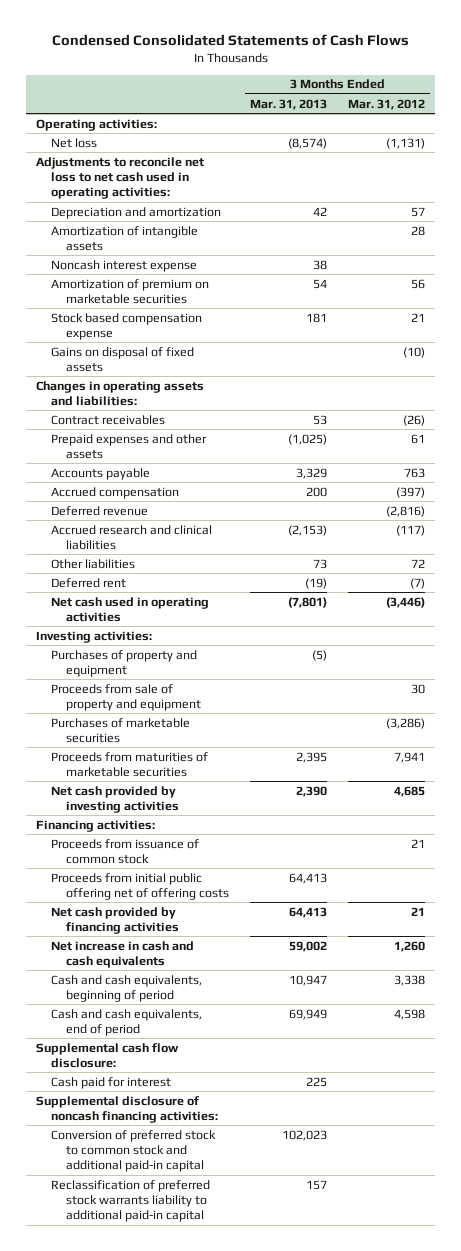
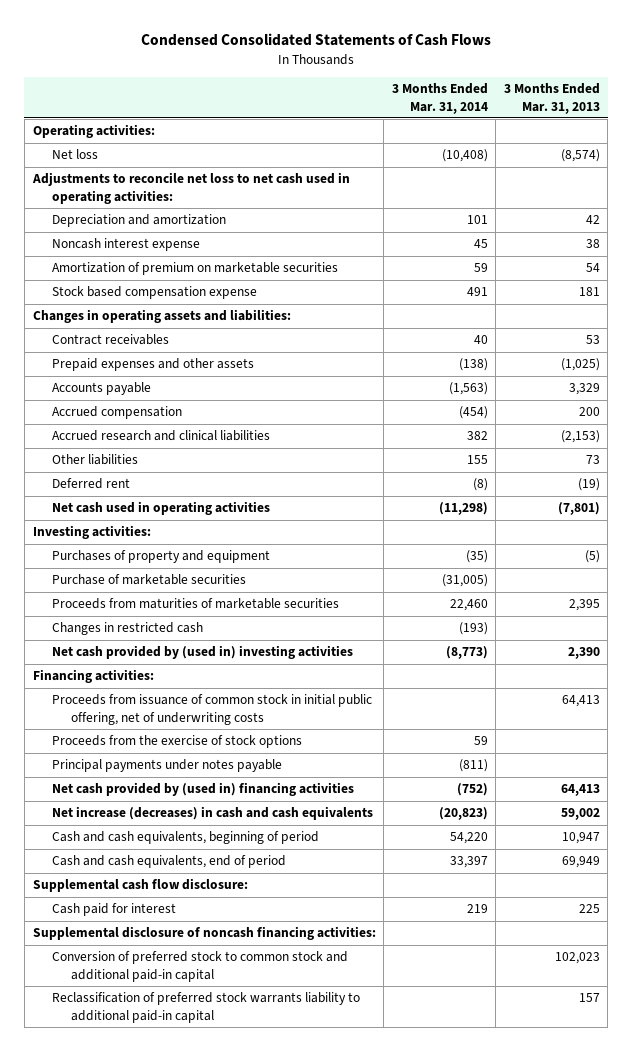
- | 3 Months Ended Mar. 31, 2013 | 3 Months Ended Mar. 31, 2012
+ | 3 Months Ended Mar. 31, 2014 | 3 Months Ended Mar. 31, 2013
- Amortization of intangible assets | | 28
- Gains on disposal of fixed assets | | (10)
- Deferred revenue | | (2,816)
- Proceeds from sale of property and equipment | | 30
- Purchases of marketable securities | | (3,286)
+ Purchase of marketable securities | (31,005) |
- Net cash provided by investing activities | 2,390 | 4,685
+ Changes in restricted cash | (193) |
+ Net cash provided by (used in) investing activities | (8,773) | 2,390
- Proceeds from issuance of common stock | | 21
- Proceeds from initial public offering net of offering costs | 64,413 |
- Net cash provided by financing activities | 64,413 | 21
- Net increase in cash and cash equivalents | 59,002 | 1,260
+ Proceeds from issuance of common stock in initial public offering, net of underwriting costs | | 64,413
+ Proceeds from the exercise of stock options | 59 |
+ Principal payments under notes payable | (811) |
+ Net cash provided by (used in) financing activities | (752) | 64,413
+ Net increase (decreases) in cash and cash equivalents | (20,823) | 59,002

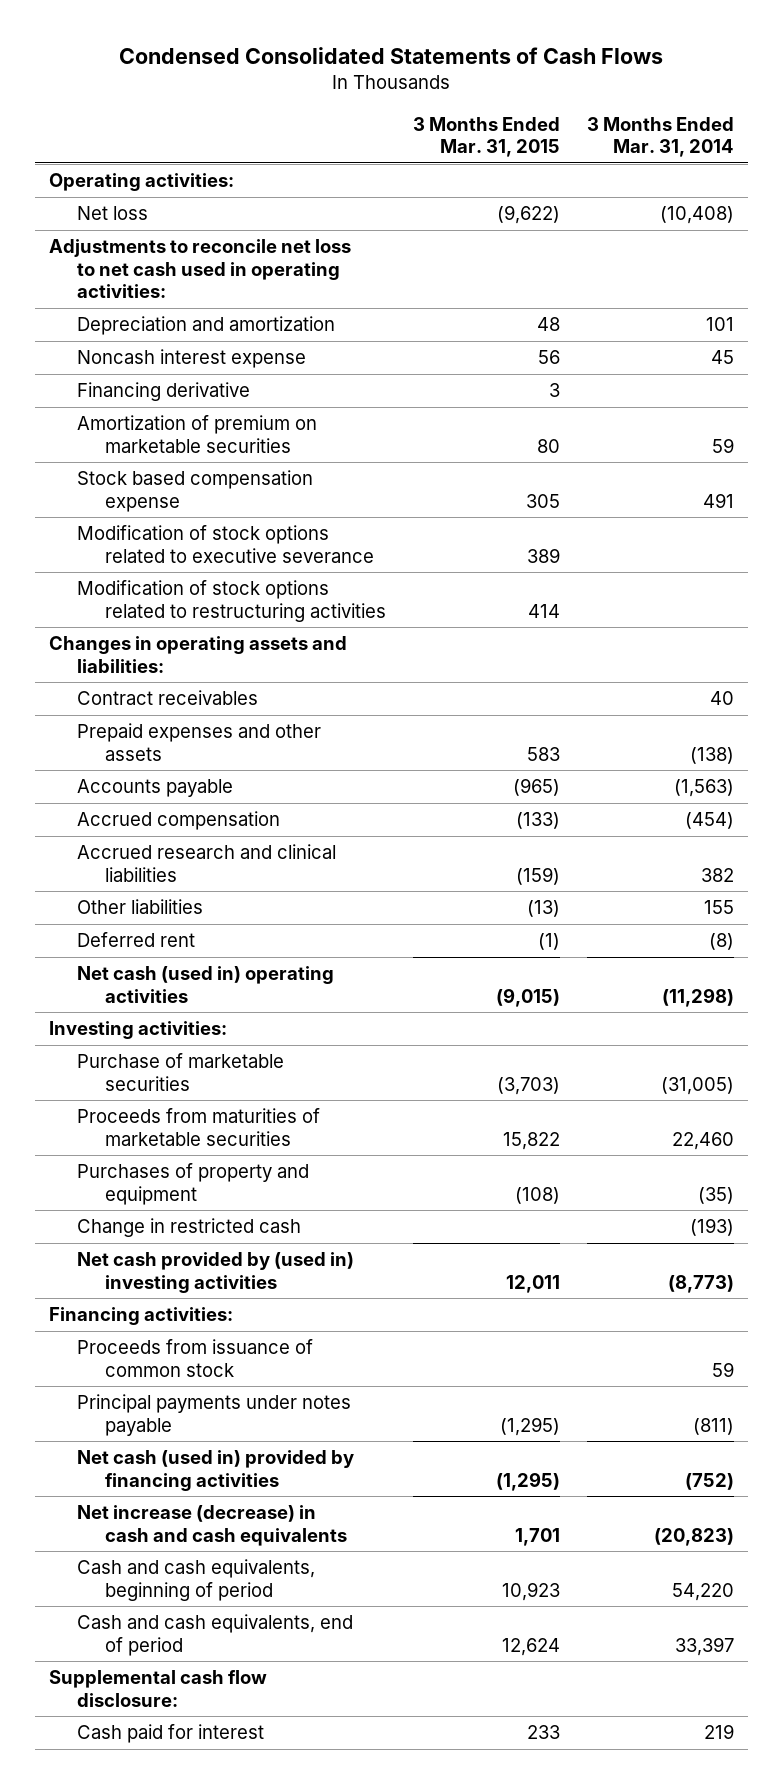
- | 3 Months Ended Mar. 31, 2014 | 3 Months Ended Mar. 31, 2013
+ | 3 Months Ended Mar. 31, 2015 | 3 Months Ended Mar. 31, 2014
+ Financing derivative | 3 |
+ Modification of stock options related to executive severance | 389 |
+ Modification of stock options related to restructuring activities | 414 |
- Net cash used in operating activities | (11,298) | (7,801)
+ Net cash (used in) operating activities | (9,015) | (11,298)
- Changes in restricted cash | (193) |
moved down: Purchases of property and equipment | (108) | (35)
+ Change in restricted cash | | (193)
- Proceeds from issuance of common stock in initial public offering, net of underwriting costs | | 64,413
- Proceeds from the exercise of stock options | 59 |
+ Proceeds from issuance of common stock | | 59
- Net cash provided by (used in) financing activities | (752) | 64,413
- Net increase (decreases) in cash and cash equivalents | (20,823) | 59,002
+ Net cash (used in) provided by financing activities | (1,295) | (752)
+ Net increase (decrease) in cash and cash equivalents | 1,701 | (20,823)
- Supplemental disclosure of noncash financing activities:
- Conversion of preferred stock to common stock and additional paid-in capital | | 102,023
- Reclassification of preferred stock warrants liability to additional paid-in capital | | 157

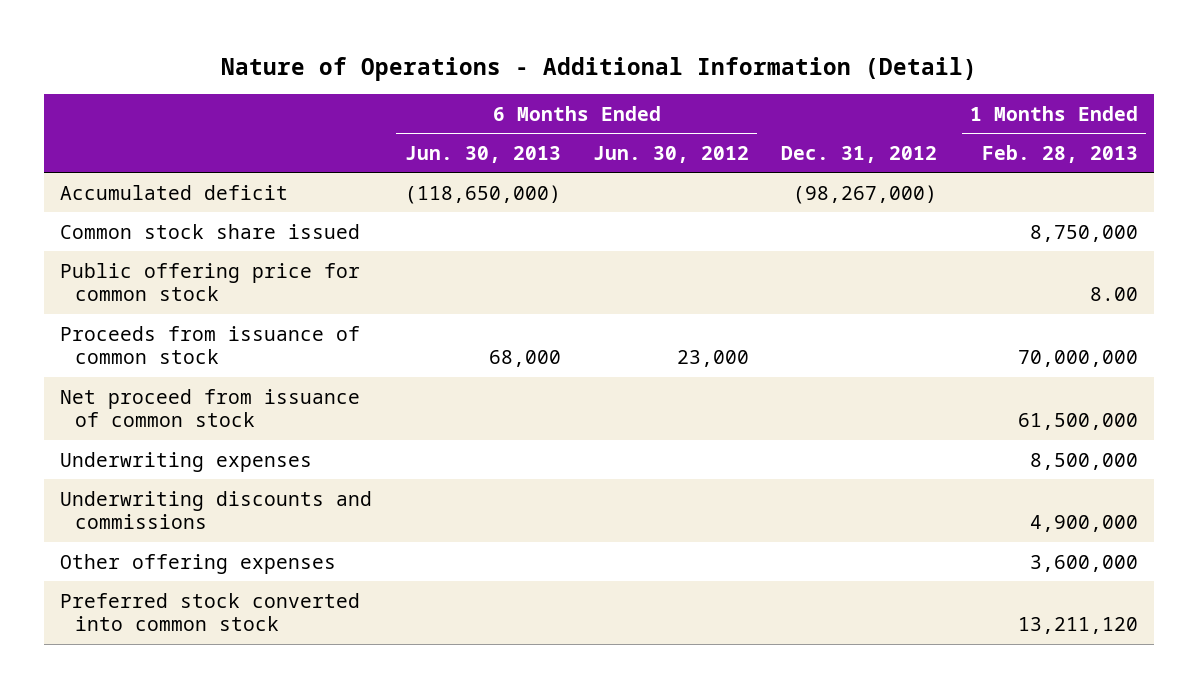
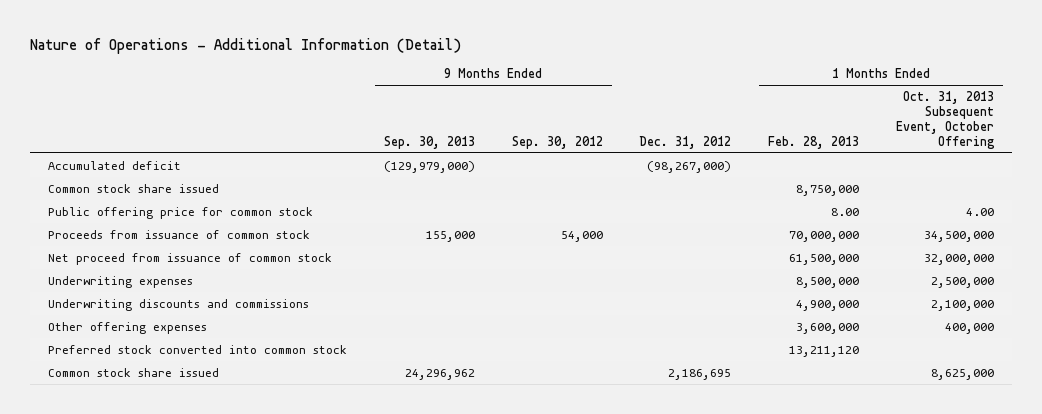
- | 6 Months Ended Jun. 30, 2013 | 6 Months Ended Jun. 30, 2012 | Dec. 31, 2012 | 1 Months Ended Feb. 28, 2013
+ | 9 Months Ended Sep. 30, 2013 | 9 Months Ended Sep. 30, 2012 | Dec. 31, 2012 | 1 Months Ended Feb. 28, 2013 | 1 Months Ended Oct. 31, 2013 Subsequent Event, October Offering
+ Common stock share issued | 24,296,962 | | 2,186,695 | | 8,625,000

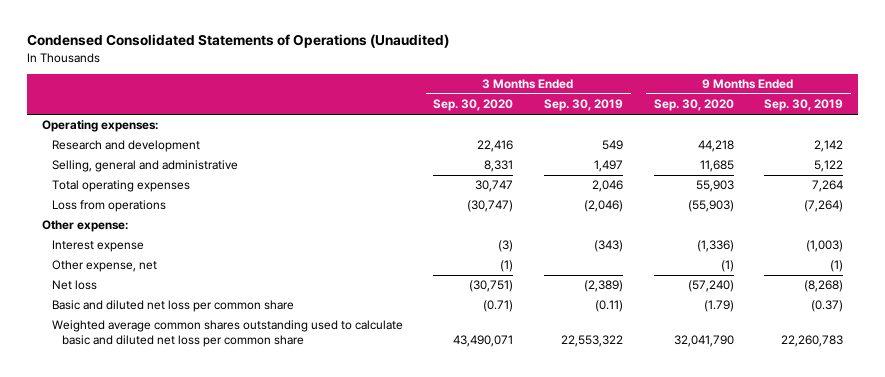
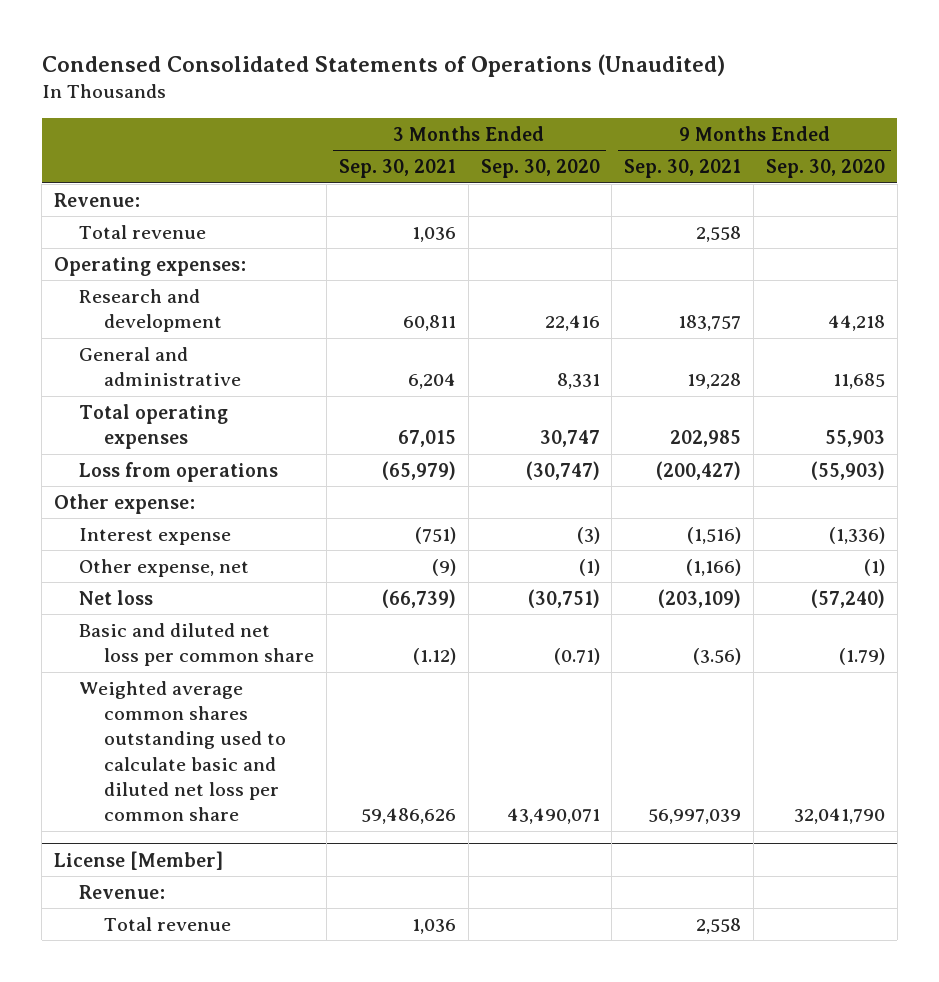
- | 3 Months Ended Sep. 30, 2020 | 3 Months Ended Sep. 30, 2019 | 9 Months Ended Sep. 30, 2020 | 9 Months Ended Sep. 30, 2019
+ | 3 Months Ended Sep. 30, 2021 | 3 Months Ended Sep. 30, 2020 | 9 Months Ended Sep. 30, 2021 | 9 Months Ended Sep. 30, 2020
+ Revenue:
+ Total revenue | 1,036 | | 2,558 |
- Selling, general and administrative | 8,331 | 1,497 | 11,685 | 5,122
+ General and administrative | 6,204 | 8,331 | 19,228 | 11,685
+ License [Member]
+ Revenue:
+ Total revenue | 1,036 | | 2,558 |

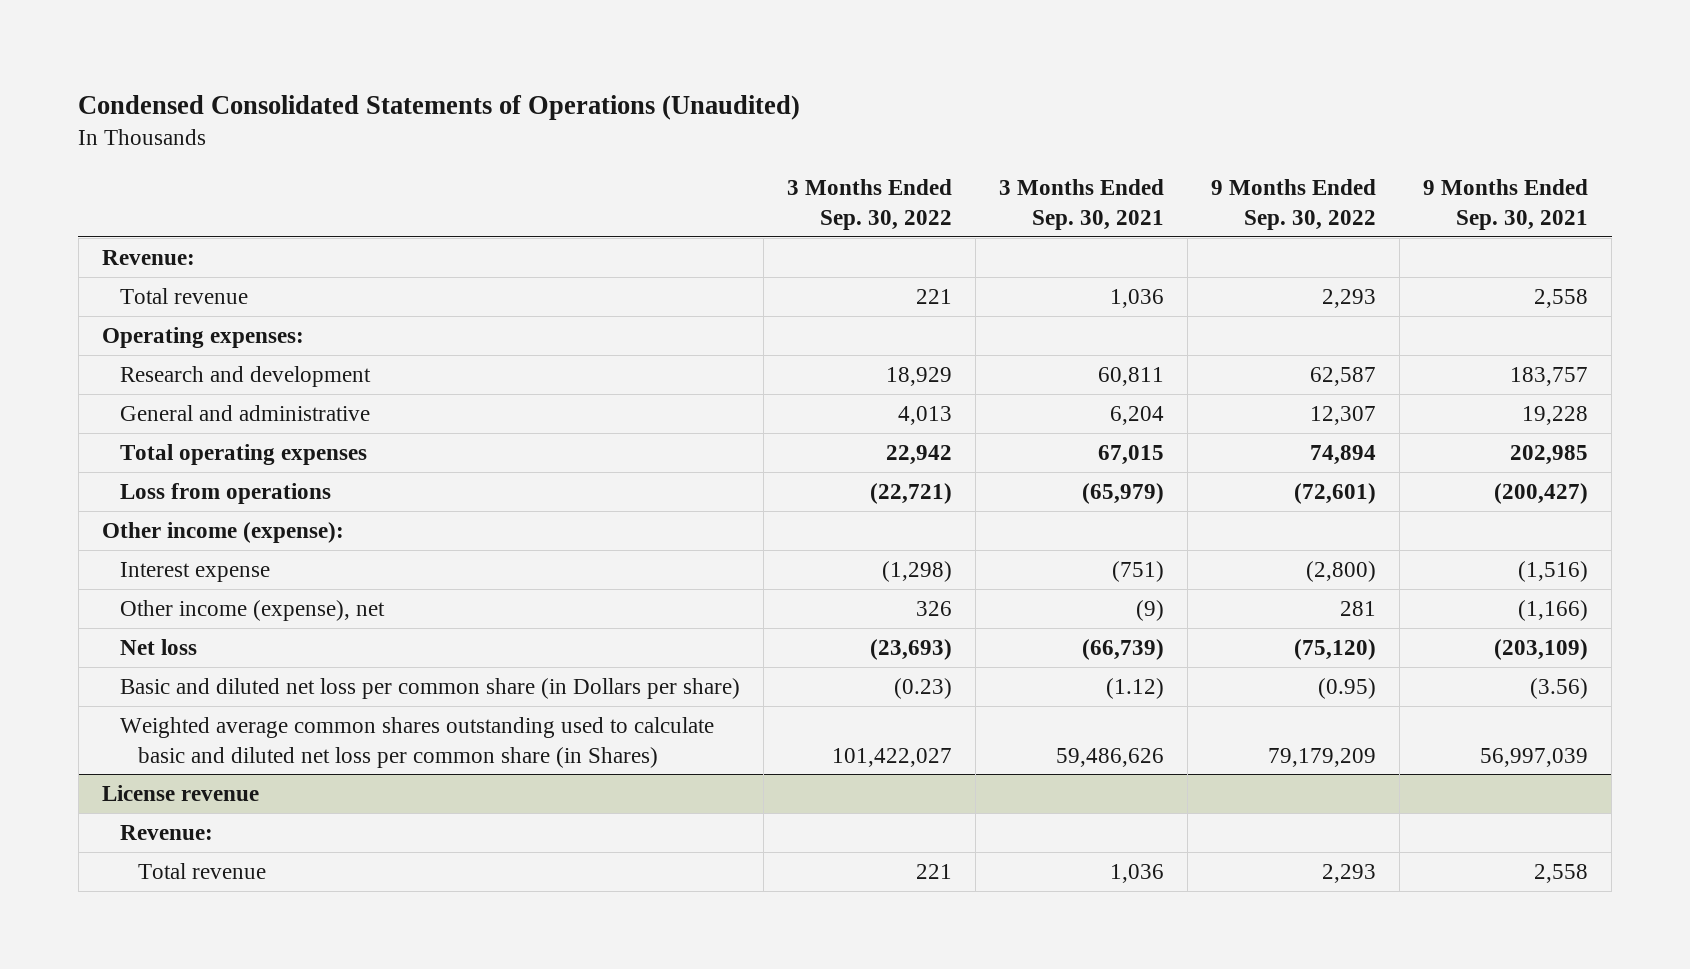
- | 3 Months Ended Sep. 30, 2021 | 3 Months Ended Sep. 30, 2020 | 9 Months Ended Sep. 30, 2021 | 9 Months Ended Sep. 30, 2020
+ | 3 Months Ended Sep. 30, 2022 | 3 Months Ended Sep. 30, 2021 | 9 Months Ended Sep. 30, 2022 | 9 Months Ended Sep. 30, 2021
- Other expense:
+ Other income (expense):
- Other expense, net | (9) | (1) | (1,166) | (1)
+ Other income (expense), net | 326 | (9) | 281 | (1,166)
- Basic and diluted net loss per common share | (1.12) | (0.71) | (3.56) | (1.79)
- Weighted average common shares outstanding used to calculate basic and diluted net loss per common share | 59,486,626 | 43,490,071 | 56,997,039 | 32,041,790
- License [Member]
+ Basic and diluted net loss per common share (in Dollars per share) | (0.23) | (1.12) | (0.95) | (3.56)
+ Weighted average common shares outstanding used to calculate basic and diluted net loss per common share (in Shares) | 101,422,027 | 59,486,626 | 79,179,209 | 56,997,039
+ License revenue

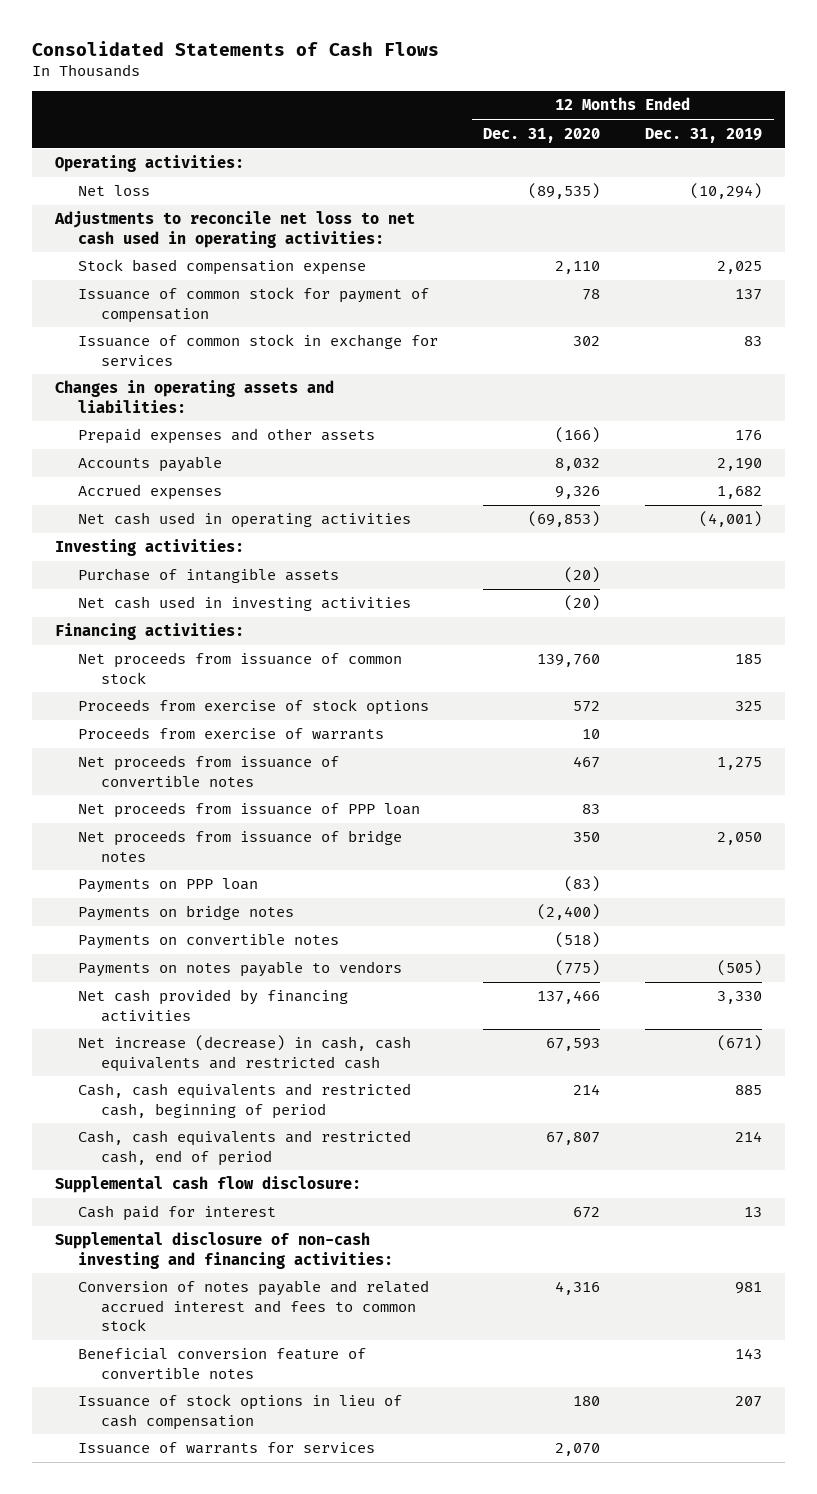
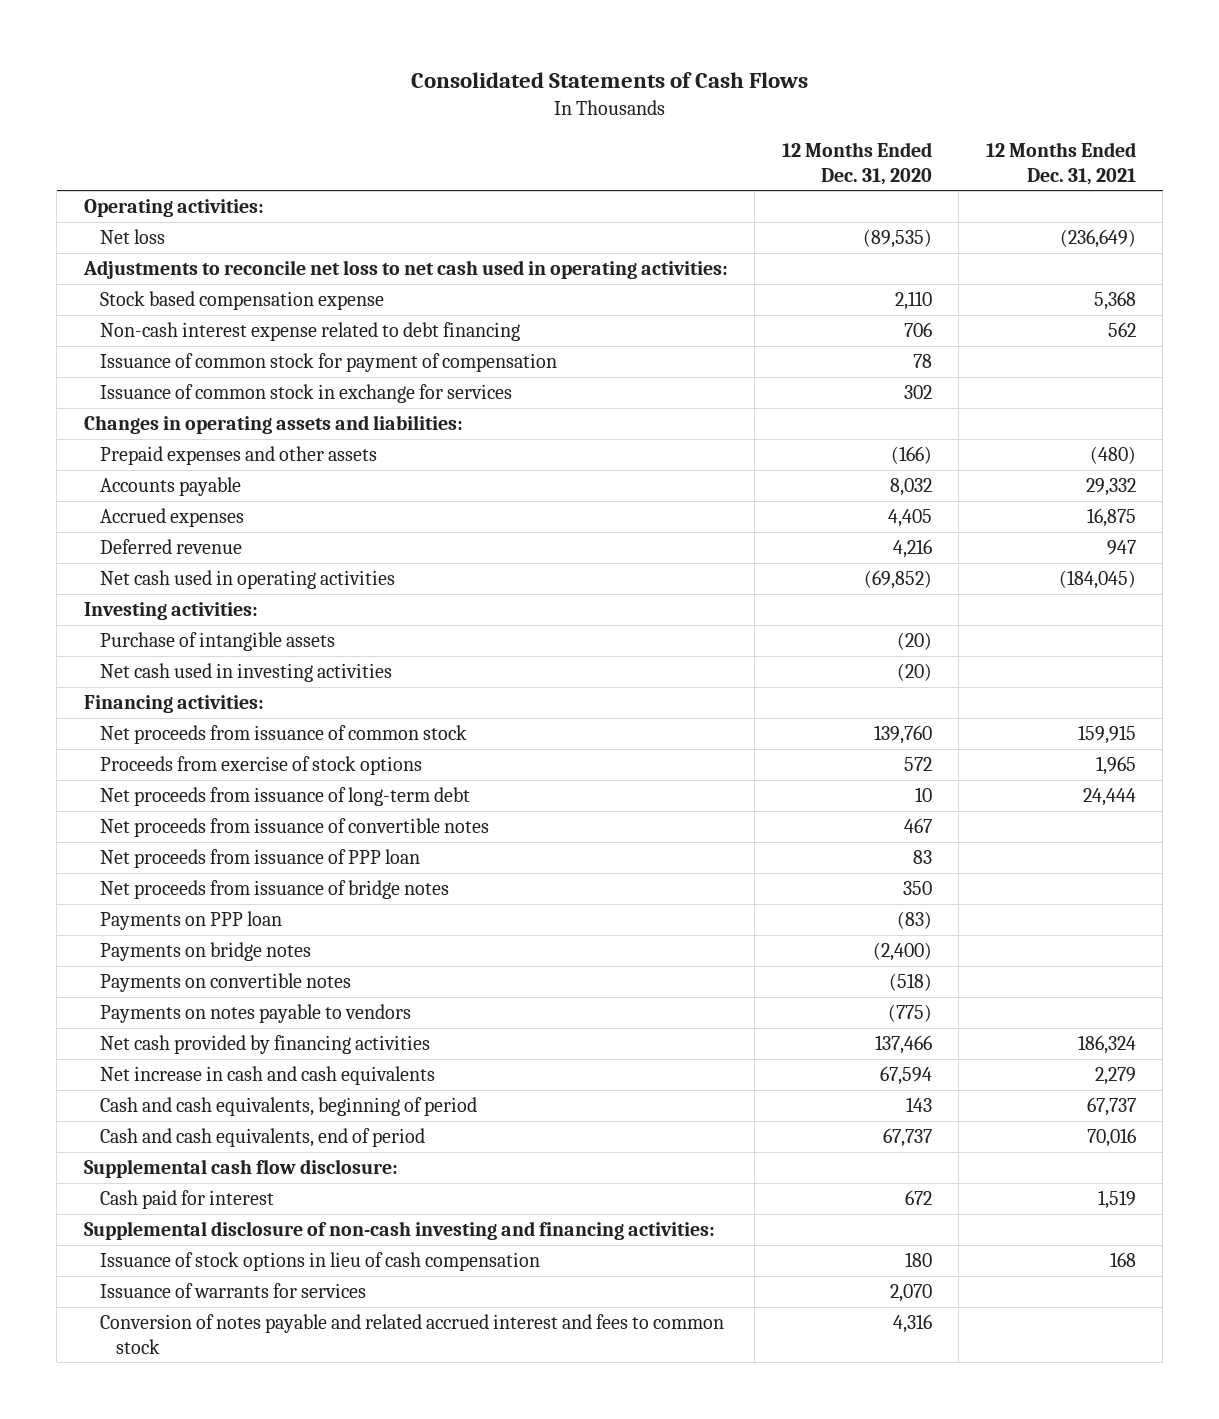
- | 12 Months Ended Dec. 31, 2020 | 12 Months Ended Dec. 31, 2019
+ | 12 Months Ended Dec. 31, 2020 | 12 Months Ended Dec. 31, 2021
+ Non-cash interest expense related to debt financing | 706 | 562
- Accrued expenses | 9,326 | 1,682
- Net cash used in operating activities | (69,853) | (4,001)
+ Accrued expenses | 4,405 | 16,875
+ Deferred revenue | 4,216 | 947
+ Net cash used in operating activities | (69,852) | (184,045)
- Proceeds from exercise of warrants | 10 |
+ Net proceeds from issuance of long-term debt | 10 | 24,444
- Net increase (decrease) in cash, cash equivalents and restricted cash | 67,593 | (671)
- Cash, cash equivalents and restricted cash, beginning of period | 214 | 885
- Cash, cash equivalents and restricted cash, end of period | 67,807 | 214
+ Net increase in cash and cash equivalents | 67,594 | 2,279
+ Cash and cash equivalents, beginning of period | 143 | 67,737
+ Cash and cash equivalents, end of period | 67,737 | 70,016
- Beneficial conversion feature of convertible notes | | 143
moved down: Conversion of notes payable and related accrued interest and fees to common stock | 4,316 |

